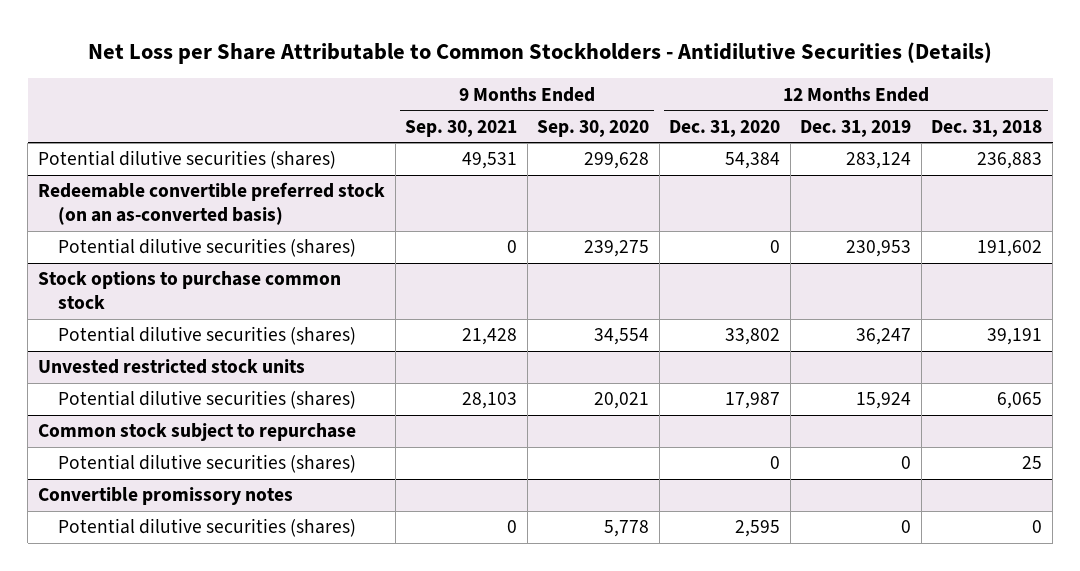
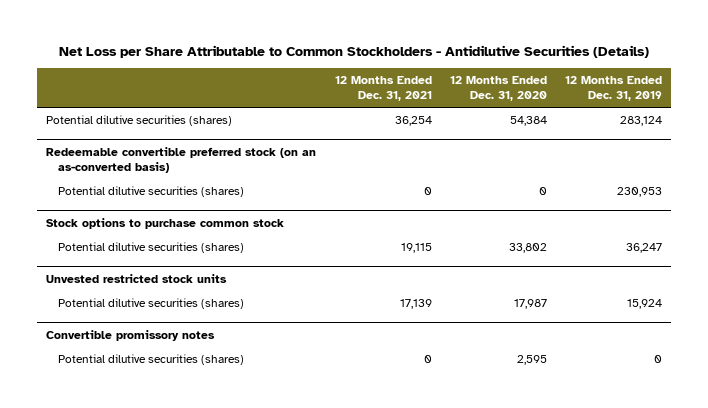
- | 9 Months Ended Sep. 30, 2021 | 9 Months Ended Sep. 30, 2020 | 12 Months Ended Dec. 31, 2020 | 12 Months Ended Dec. 31, 2019 | 12 Months Ended Dec. 31, 2018
+ | 12 Months Ended Dec. 31, 2021 | 12 Months Ended Dec. 31, 2020 | 12 Months Ended Dec. 31, 2019
- Common stock subject to repurchase
- Potential dilutive securities (shares) | | | 0 | 0 | 25

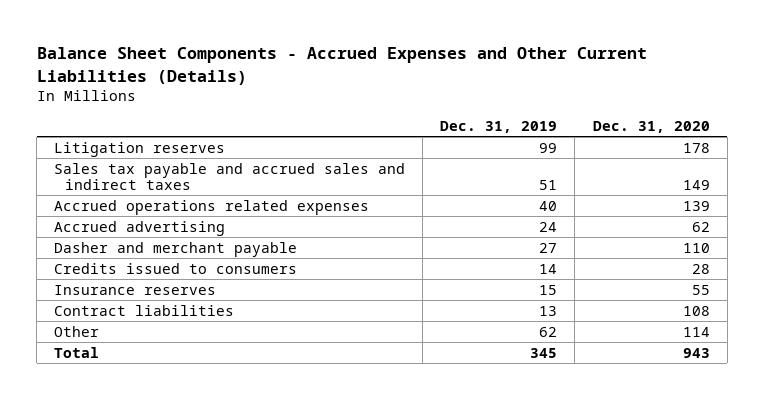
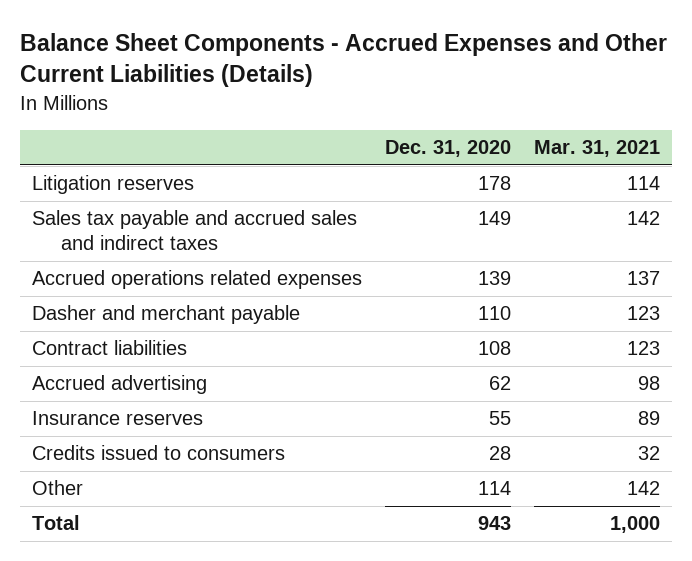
- | Dec. 31, 2019 | Dec. 31, 2020
+ | Dec. 31, 2020 | Mar. 31, 2021
moved down: Accrued advertising | 62 | 98
moved down: Insurance reserves | 55 | 89
moved down: Credits issued to consumers | 28 | 32

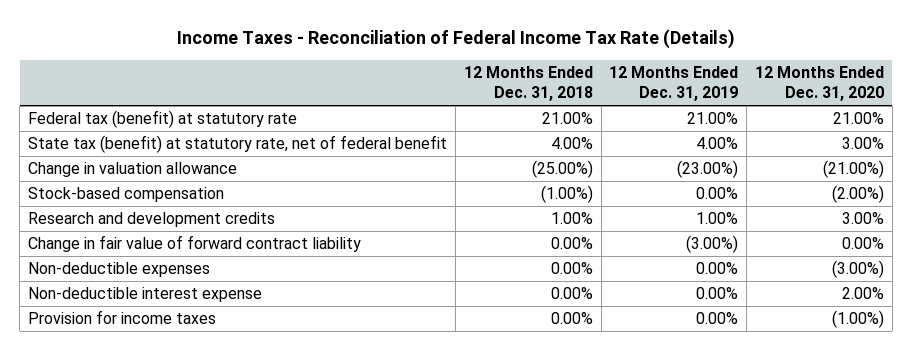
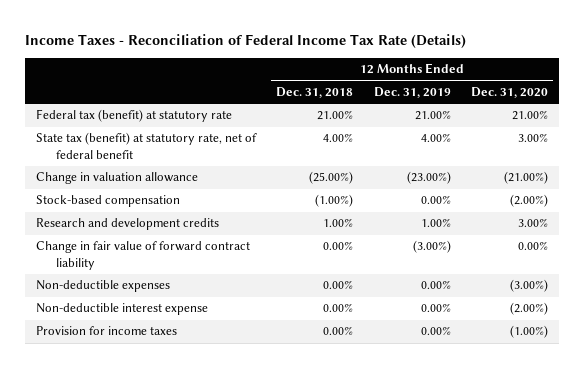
- Non-deductible interest expense | 0.00% | 0.00% | 2.00%
+ Non-deductible interest expense | 0.00% | 0.00% | (2.00%)

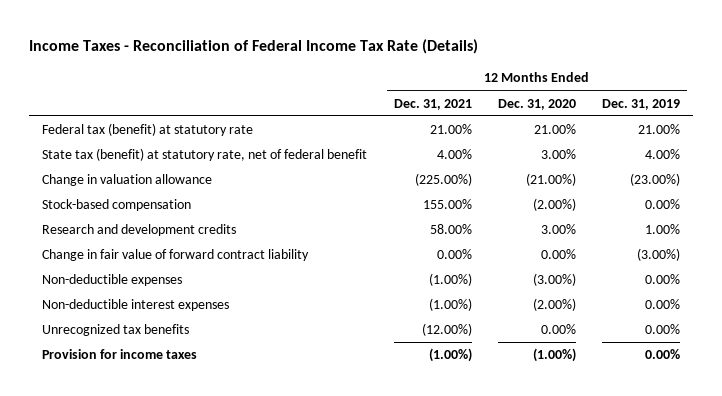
- | 12 Months Ended Dec. 31, 2018 | 12 Months Ended Dec. 31, 2019 | 12 Months Ended Dec. 31, 2020
+ | 12 Months Ended Dec. 31, 2021 | 12 Months Ended Dec. 31, 2020 | 12 Months Ended Dec. 31, 2019
- Non-deductible interest expense | 0.00% | 0.00% | (2.00%)
+ Non-deductible interest expenses | (1.00%) | (2.00%) | 0.00%
+ Unrecognized tax benefits | (12.00%) | 0.00% | 0.00%

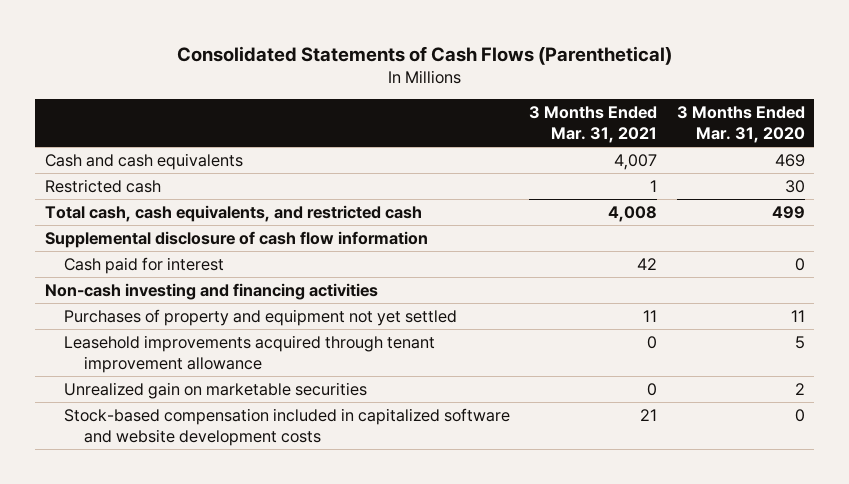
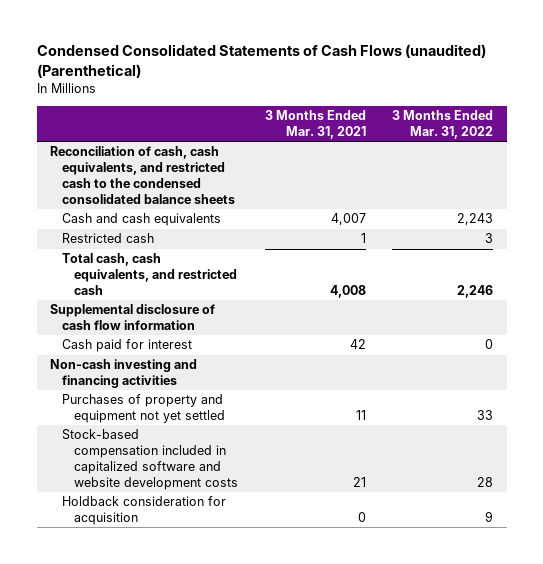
- Consolidated Statements of Cash Flows (Parenthetical)
+ Condensed Consolidated Statements of Cash Flows (unaudited) (Parenthetical)
- | 3 Months Ended Mar. 31, 2021 | 3 Months Ended Mar. 31, 2020
+ | 3 Months Ended Mar. 31, 2021 | 3 Months Ended Mar. 31, 2022
+ Reconciliation of cash, cash equivalents, and restricted cash to the condensed consolidated balance sheets
- Leasehold improvements acquired through tenant improvement allowance | 0 | 5
- Unrealized gain on marketable securities | 0 | 2
+ Holdback consideration for acquisition | 0 | 9

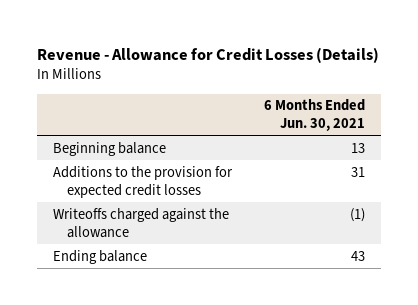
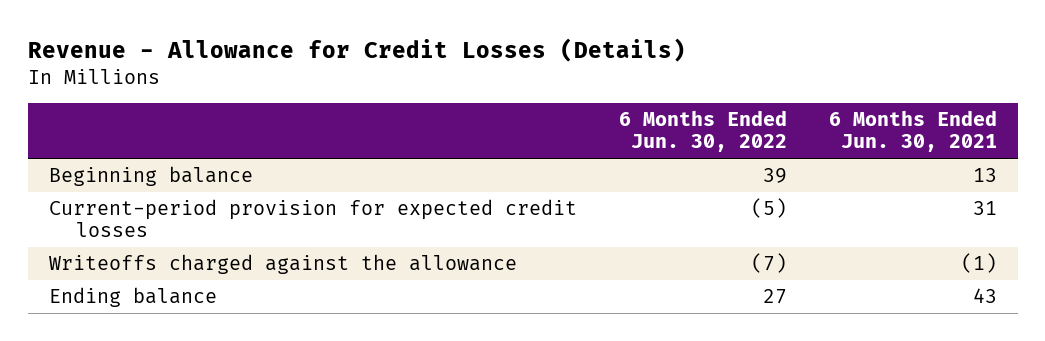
- | 6 Months Ended Jun. 30, 2021
+ | 6 Months Ended Jun. 30, 2022 | 6 Months Ended Jun. 30, 2021
- Additions to the provision for expected credit losses | 31
+ Current-period provision for expected credit losses | (5) | 31

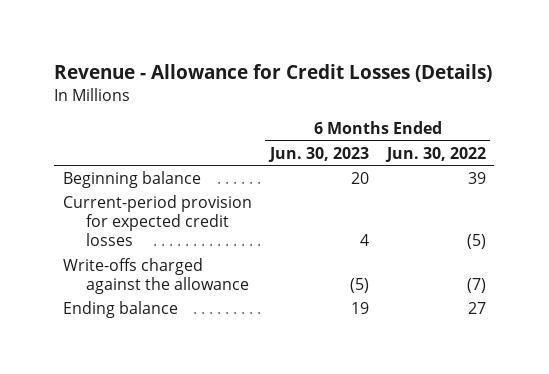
- | 6 Months Ended Jun. 30, 2022 | 6 Months Ended Jun. 30, 2021
+ | 6 Months Ended Jun. 30, 2023 | 6 Months Ended Jun. 30, 2022
- Writeoffs charged against the allowance | (7) | (1)
+ Write-offs charged against the allowance | (5) | (7)

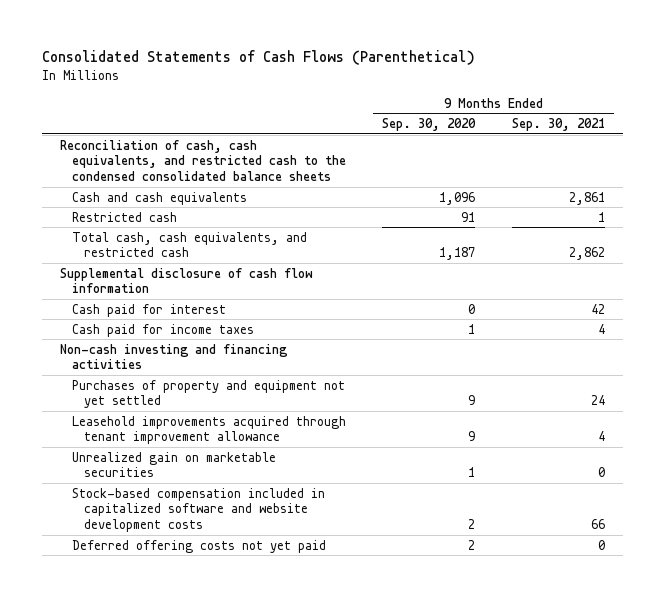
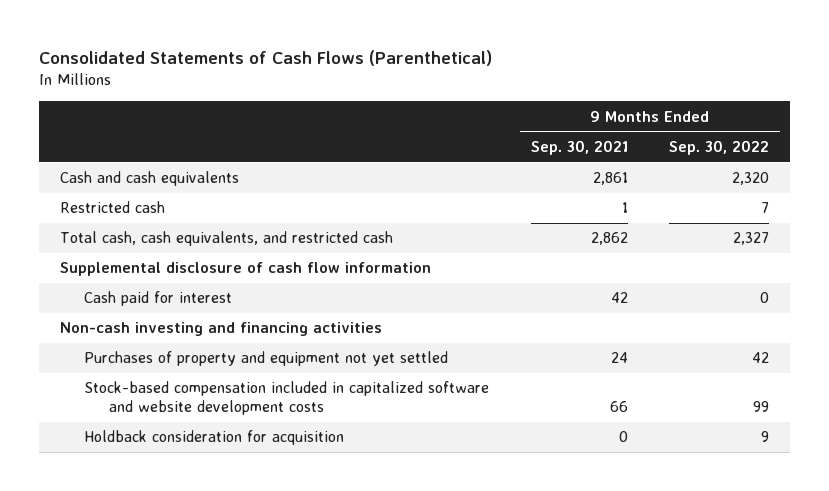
- | 9 Months Ended Sep. 30, 2020 | 9 Months Ended Sep. 30, 2021
+ | 9 Months Ended Sep. 30, 2021 | 9 Months Ended Sep. 30, 2022
- Reconciliation of cash, cash equivalents, and restricted cash to the condensed consolidated balance sheets
- Cash paid for income taxes | 1 | 4
- Leasehold improvements acquired through tenant improvement allowance | 9 | 4
- Unrealized gain on marketable securities | 1 | 0
- Deferred offering costs not yet paid | 2 | 0
+ Holdback consideration for acquisition | 0 | 9

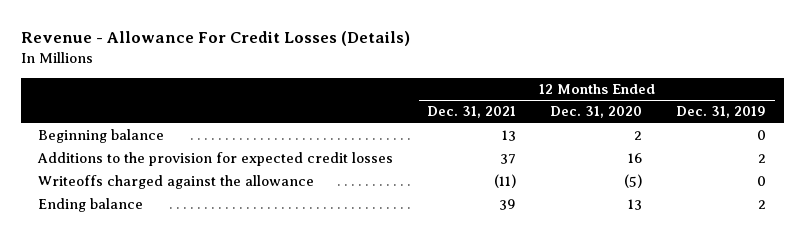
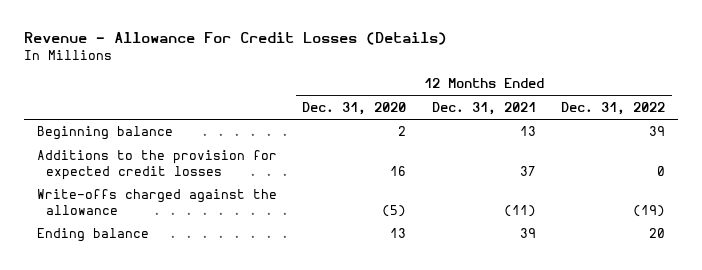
- | 12 Months Ended Dec. 31, 2021 | 12 Months Ended Dec. 31, 2020 | 12 Months Ended Dec. 31, 2019
+ | 12 Months Ended Dec. 31, 2020 | 12 Months Ended Dec. 31, 2021 | 12 Months Ended Dec. 31, 2022
- Writeoffs charged against the allowance | (11) | (5) | 0
+ Write-offs charged against the allowance | (5) | (11) | (19)

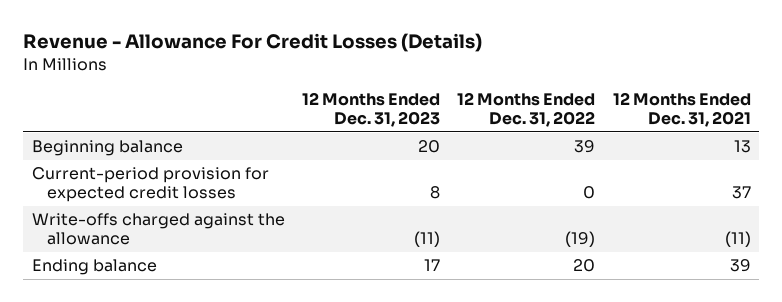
- | 12 Months Ended Dec. 31, 2020 | 12 Months Ended Dec. 31, 2021 | 12 Months Ended Dec. 31, 2022
+ | 12 Months Ended Dec. 31, 2023 | 12 Months Ended Dec. 31, 2022 | 12 Months Ended Dec. 31, 2021
- Additions to the provision for expected credit losses | 16 | 37 | 0
+ Current-period provision for expected credit losses | 8 | 0 | 37

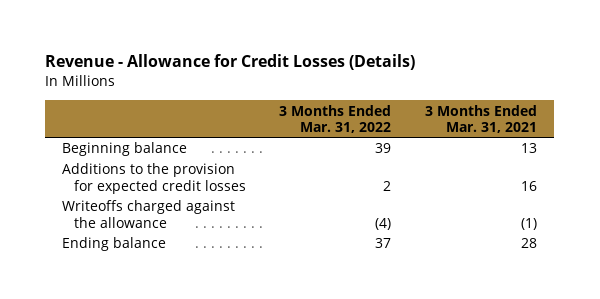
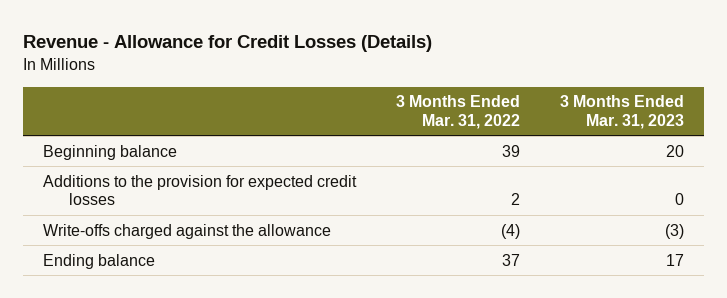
- | 3 Months Ended Mar. 31, 2022 | 3 Months Ended Mar. 31, 2021
+ | 3 Months Ended Mar. 31, 2022 | 3 Months Ended Mar. 31, 2023
- Writeoffs charged against the allowance | (4) | (1)
+ Write-offs charged against the allowance | (4) | (3)

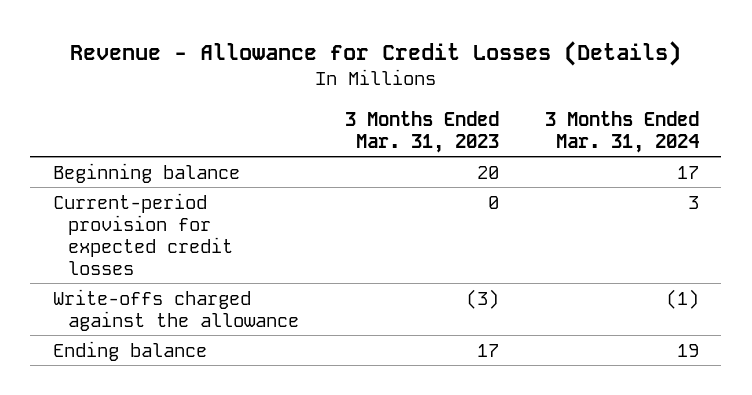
- | 3 Months Ended Mar. 31, 2022 | 3 Months Ended Mar. 31, 2023
+ | 3 Months Ended Mar. 31, 2023 | 3 Months Ended Mar. 31, 2024
- Additions to the provision for expected credit losses | 2 | 0
+ Current-period provision for expected credit losses | 0 | 3

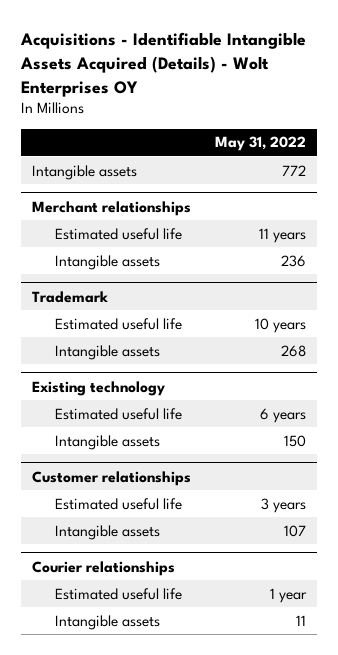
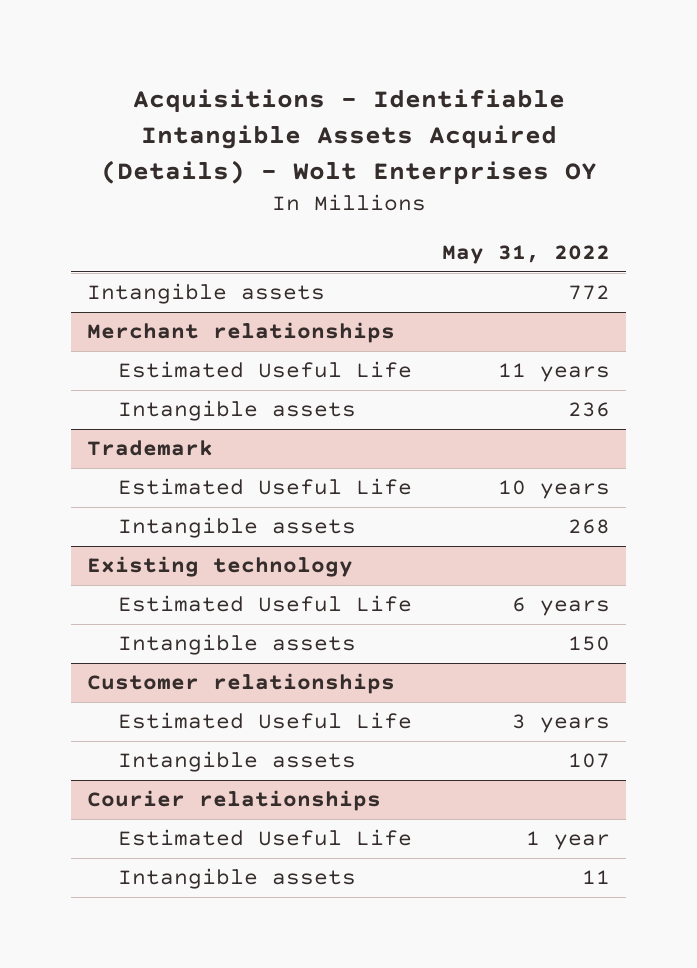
@ Merchant relationships
- Estimated useful life | 11 years
+ Estimated Useful Life | 11 years
@ Trademark
- Estimated useful life | 10 years
+ Estimated Useful Life | 10 years
@ Existing technology
- Estimated useful life | 6 years
+ Estimated Useful Life | 6 years
@ Customer relationships
- Estimated useful life | 3 years
+ Estimated Useful Life | 3 years
@ Courier relationships
- Estimated useful life | 1 year
+ Estimated Useful Life | 1 year

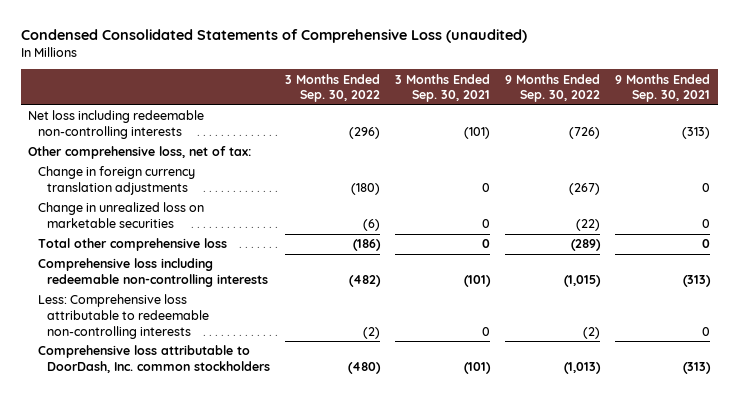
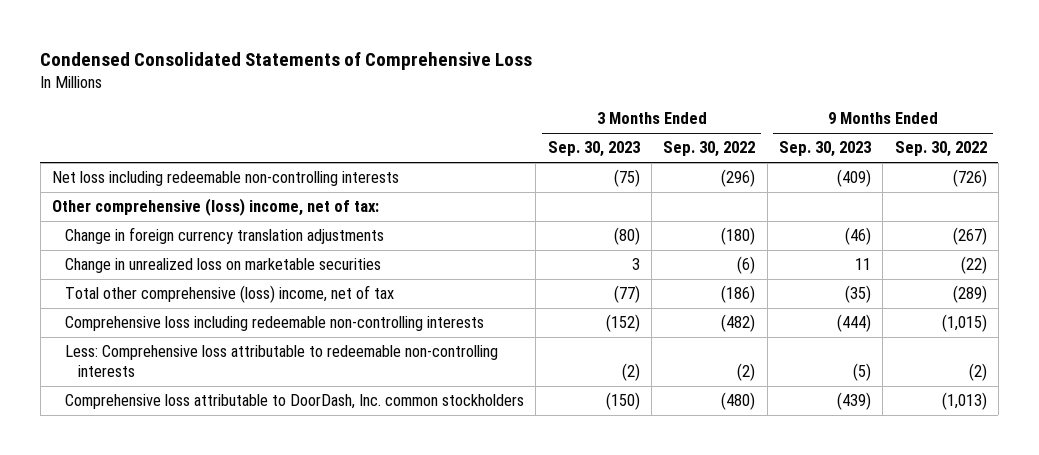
- Condensed Consolidated Statements of Comprehensive Loss (unaudited)
+ Condensed Consolidated Statements of Comprehensive Loss
- | 3 Months Ended Sep. 30, 2022 | 3 Months Ended Sep. 30, 2021 | 9 Months Ended Sep. 30, 2022 | 9 Months Ended Sep. 30, 2021
+ | 3 Months Ended Sep. 30, 2023 | 3 Months Ended Sep. 30, 2022 | 9 Months Ended Sep. 30, 2023 | 9 Months Ended Sep. 30, 2022
- Other comprehensive loss, net of tax:
+ Other comprehensive (loss) income, net of tax:
- Total other comprehensive loss | (186) | 0 | (289) | 0
+ Total other comprehensive (loss) income, net of tax | (77) | (186) | (35) | (289)

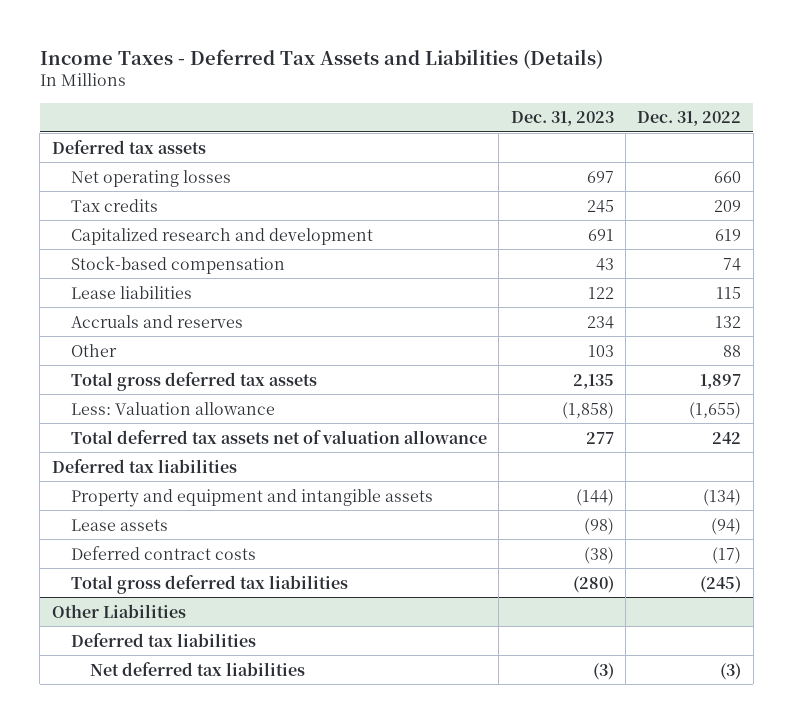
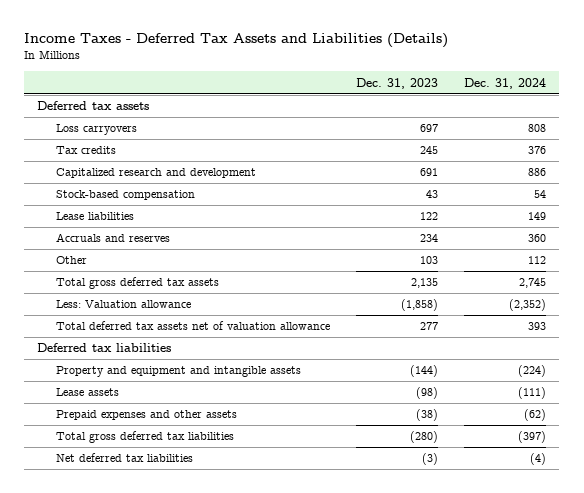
- | Dec. 31, 2023 | Dec. 31, 2022
+ | Dec. 31, 2023 | Dec. 31, 2024
- Net operating losses | 697 | 660
+ Loss carryovers | 697 | 808
- Deferred contract costs | (38) | (17)
+ Prepaid expenses and other assets | (38) | (62)
- Other Liabilities
- Deferred tax liabilities

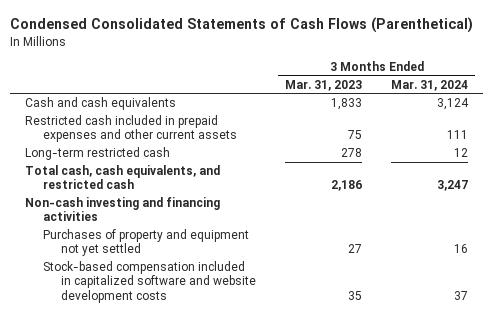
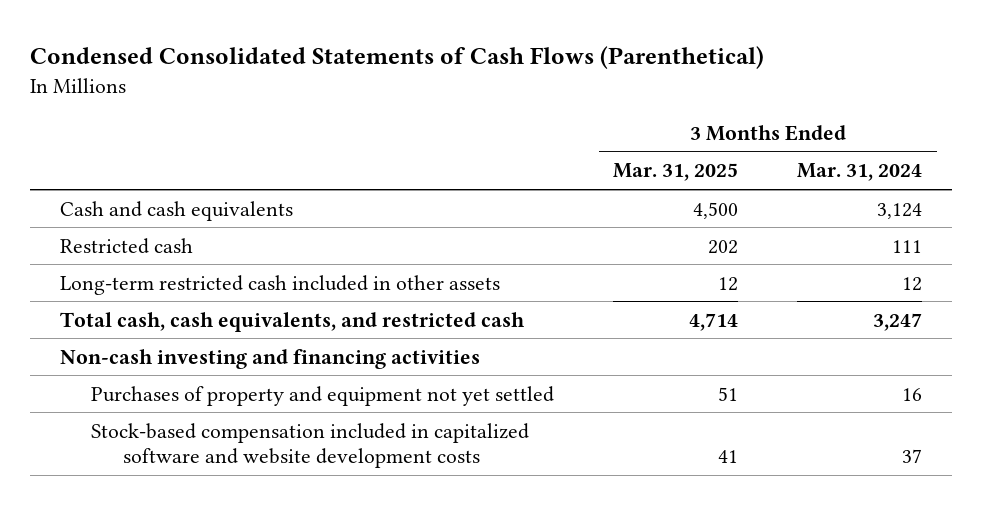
- | 3 Months Ended Mar. 31, 2023 | 3 Months Ended Mar. 31, 2024
+ | 3 Months Ended Mar. 31, 2025 | 3 Months Ended Mar. 31, 2024
- Restricted cash included in prepaid expenses and other current assets | 75 | 111
- Long-term restricted cash | 278 | 12
+ Restricted cash | 202 | 111
+ Long-term restricted cash included in other assets | 12 | 12

